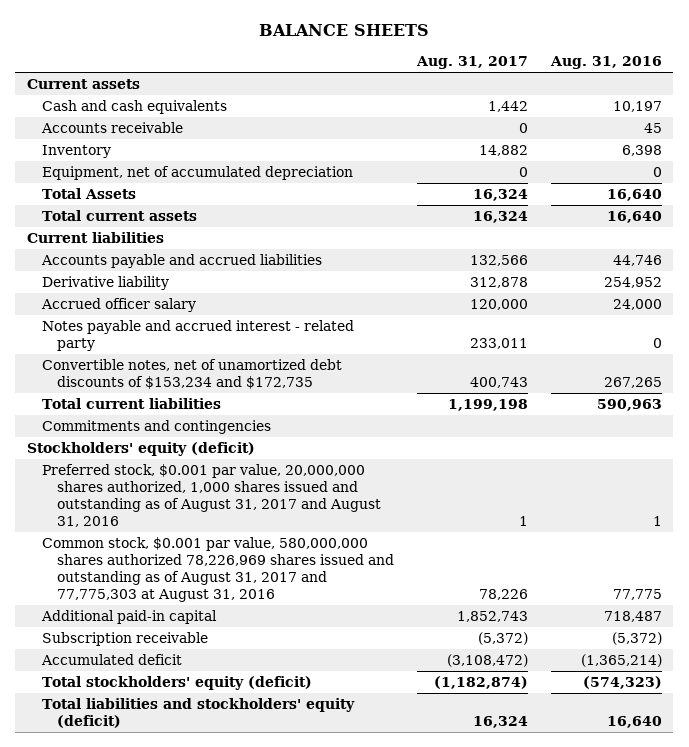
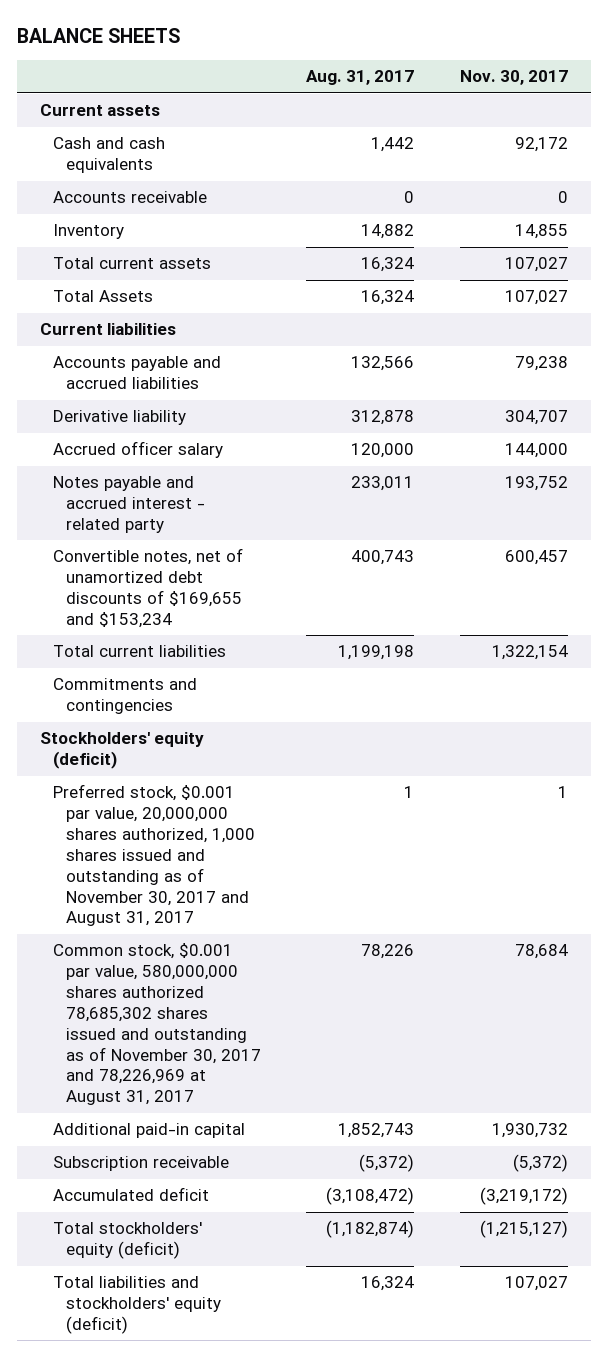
- | Aug. 31, 2017 | Aug. 31, 2016
+ | Aug. 31, 2017 | Nov. 30, 2017
- Equipment, net of accumulated depreciation | 0 | 0
moved down: Total Assets | 16,324 | 107,027
- Convertible notes, net of unamortized debt discounts of $153,234 and $172,735 | 400,743 | 267,265
+ Convertible notes, net of unamortized debt discounts of $169,655 and $153,234 | 400,743 | 600,457
- Preferred stock, $0.001 par value, 20,000,000 shares authorized, 1,000 shares issued and outstanding as of August 31, 2017 and August 31, 2016 | 1 | 1
- Common stock, $0.001 par value, 580,000,000 shares authorized 78,226,969 shares issued and outstanding as of August 31, 2017 and 77,775,303 at August 31, 2016 | 78,226 | 77,775
+ Preferred stock, $0.001 par value, 20,000,000 shares authorized, 1,000 shares issued and outstanding as of November 30, 2017 and August 31, 2017 | 1 | 1
+ Common stock, $0.001 par value, 580,000,000 shares authorized 78,685,302 shares issued and outstanding as of November 30, 2017 and 78,226,969 at August 31, 2017 | 78,226 | 78,684

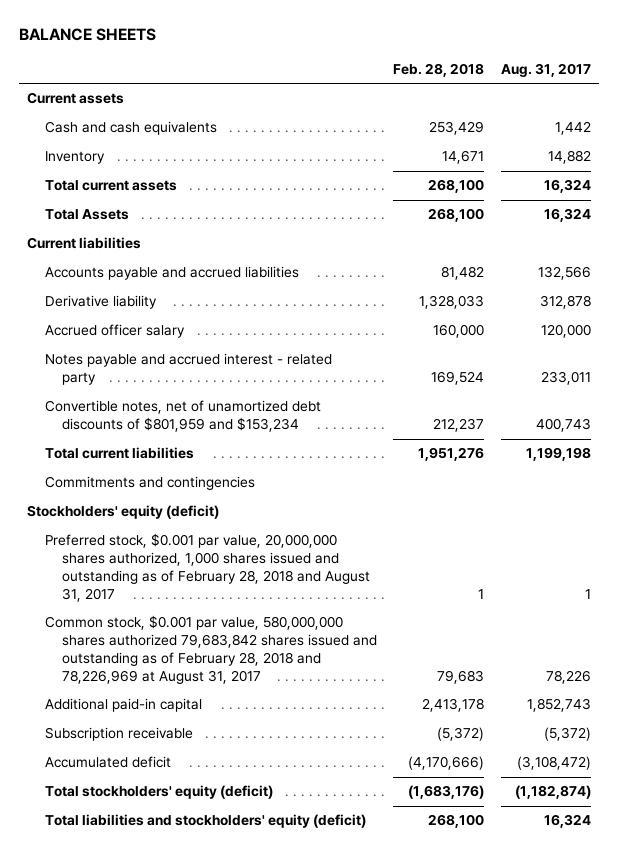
- | Aug. 31, 2017 | Nov. 30, 2017
+ | Feb. 28, 2018 | Aug. 31, 2017
- Accounts receivable | 0 | 0
- Convertible notes, net of unamortized debt discounts of $169,655 and $153,234 | 400,743 | 600,457
+ Convertible notes, net of unamortized debt discounts of $801,959 and $153,234 | 212,237 | 400,743
- Preferred stock, $0.001 par value, 20,000,000 shares authorized, 1,000 shares issued and outstanding as of November 30, 2017 and August 31, 2017 | 1 | 1
- Common stock, $0.001 par value, 580,000,000 shares authorized 78,685,302 shares issued and outstanding as of November 30, 2017 and 78,226,969 at August 31, 2017 | 78,226 | 78,684
+ Preferred stock, $0.001 par value, 20,000,000 shares authorized, 1,000 shares issued and outstanding as of February 28, 2018 and August 31, 2017 | 1 | 1
+ Common stock, $0.001 par value, 580,000,000 shares authorized 79,683,842 shares issued and outstanding as of February 28, 2018 and 78,226,969 at August 31, 2017 | 79,683 | 78,226

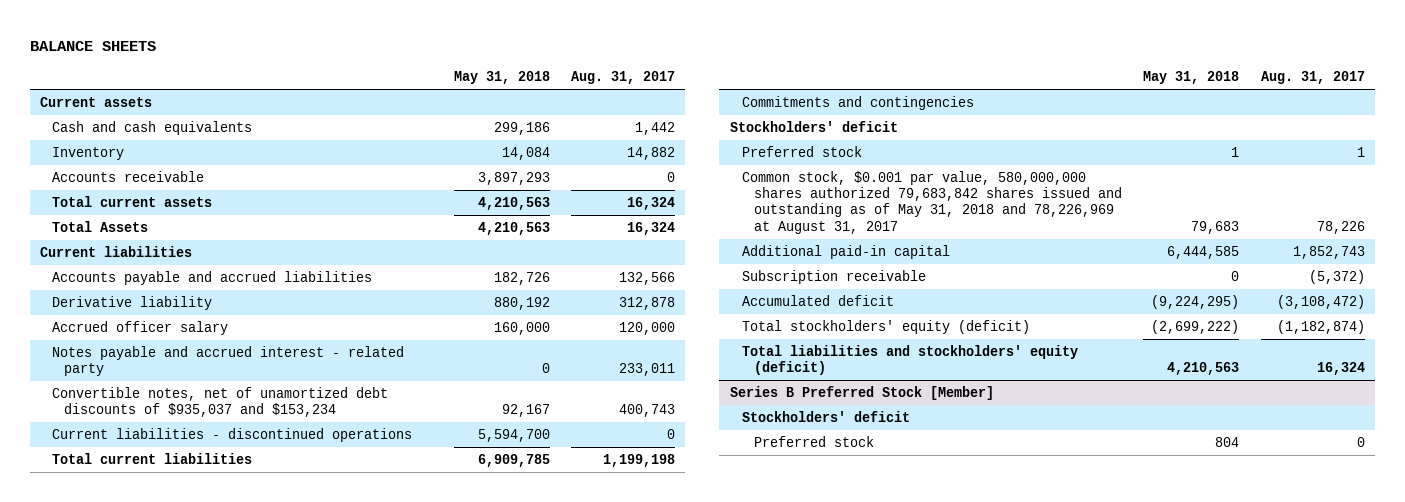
- | Feb. 28, 2018 | Aug. 31, 2017
+ | May 31, 2018 | Aug. 31, 2017
+ Accounts receivable | 3,897,293 | 0
- Convertible notes, net of unamortized debt discounts of $801,959 and $153,234 | 212,237 | 400,743
+ Convertible notes, net of unamortized debt discounts of $935,037 and $153,234 | 92,167 | 400,743
+ Current liabilities - discontinued operations | 5,594,700 | 0
- Stockholders' equity (deficit)
- Preferred stock, $0.001 par value, 20,000,000 shares authorized, 1,000 shares issued and outstanding as of February 28, 2018 and August 31, 2017 | 1 | 1
- Common stock, $0.001 par value, 580,000,000 shares authorized 79,683,842 shares issued and outstanding as of February 28, 2018 and 78,226,969 at August 31, 2017 | 79,683 | 78,226
+ Stockholders' deficit
+ Preferred stock | 1 | 1
+ Common stock, $0.001 par value, 580,000,000 shares authorized 79,683,842 shares issued and outstanding as of May 31, 2018 and 78,226,969 at August 31, 2017 | 79,683 | 78,226
+ Series B Preferred Stock [Member]
+ Stockholders' deficit
+ Preferred stock | 804 | 0

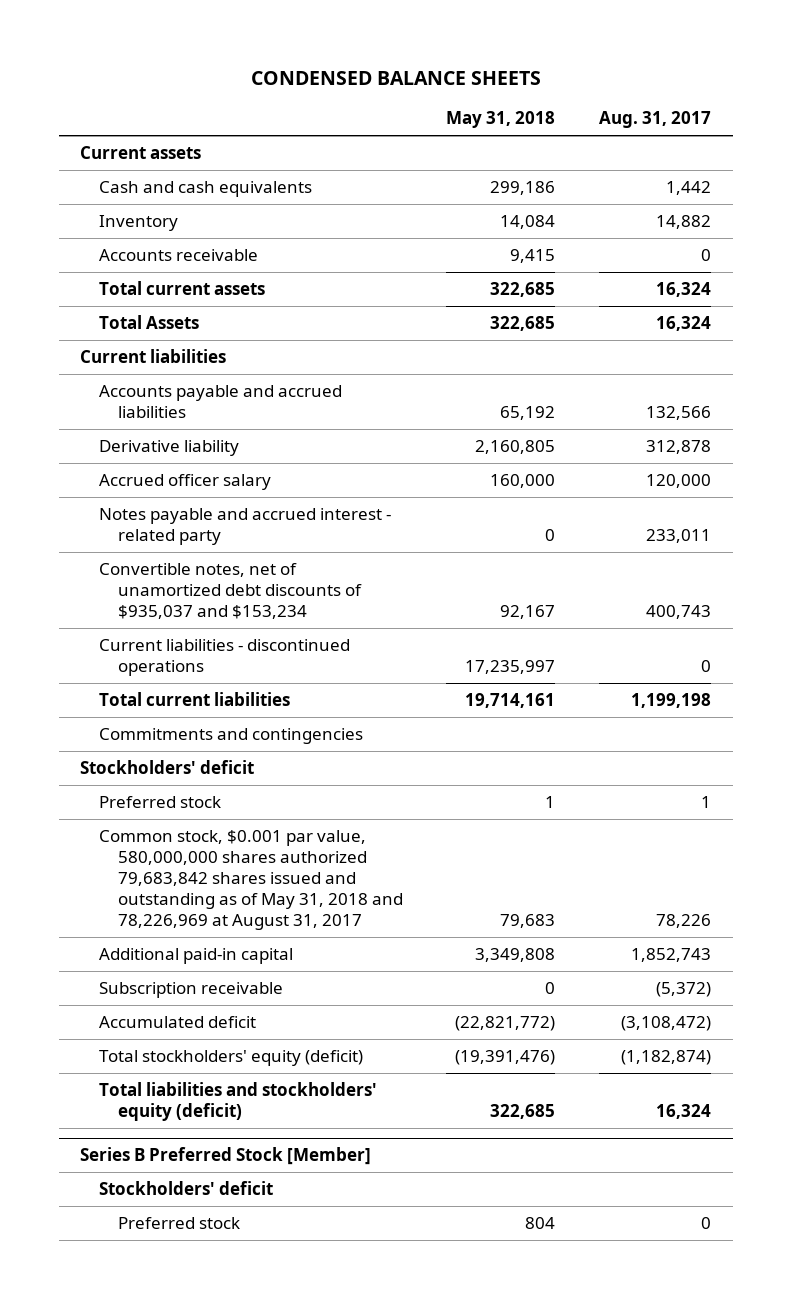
- BALANCE SHEETS
+ CONDENSED BALANCE SHEETS
- Accounts receivable | 3,897,293 | 0
- Total current assets | 4,210,563 | 16,324
- Total Assets | 4,210,563 | 16,324
+ Accounts receivable | 9,415 | 0
+ Total current assets | 322,685 | 16,324
+ Total Assets | 322,685 | 16,324
- Accounts payable and accrued liabilities | 182,726 | 132,566
- Derivative liability | 880,192 | 312,878
+ Accounts payable and accrued liabilities | 65,192 | 132,566
+ Derivative liability | 2,160,805 | 312,878
- Current liabilities - discontinued operations | 5,594,700 | 0
- Total current liabilities | 6,909,785 | 1,199,198
+ Current liabilities - discontinued operations | 17,235,997 | 0
+ Total current liabilities | 19,714,161 | 1,199,198
- Additional paid-in capital | 6,444,585 | 1,852,743
+ Additional paid-in capital | 3,349,808 | 1,852,743
- Accumulated deficit | (9,224,295) | (3,108,472)
- Total stockholders' equity (deficit) | (2,699,222) | (1,182,874)
- Total liabilities and stockholders' equity (deficit) | 4,210,563 | 16,324
+ Accumulated deficit | (22,821,772) | (3,108,472)
+ Total stockholders' equity (deficit) | (19,391,476) | (1,182,874)
+ Total liabilities and stockholders' equity (deficit) | 322,685 | 16,324

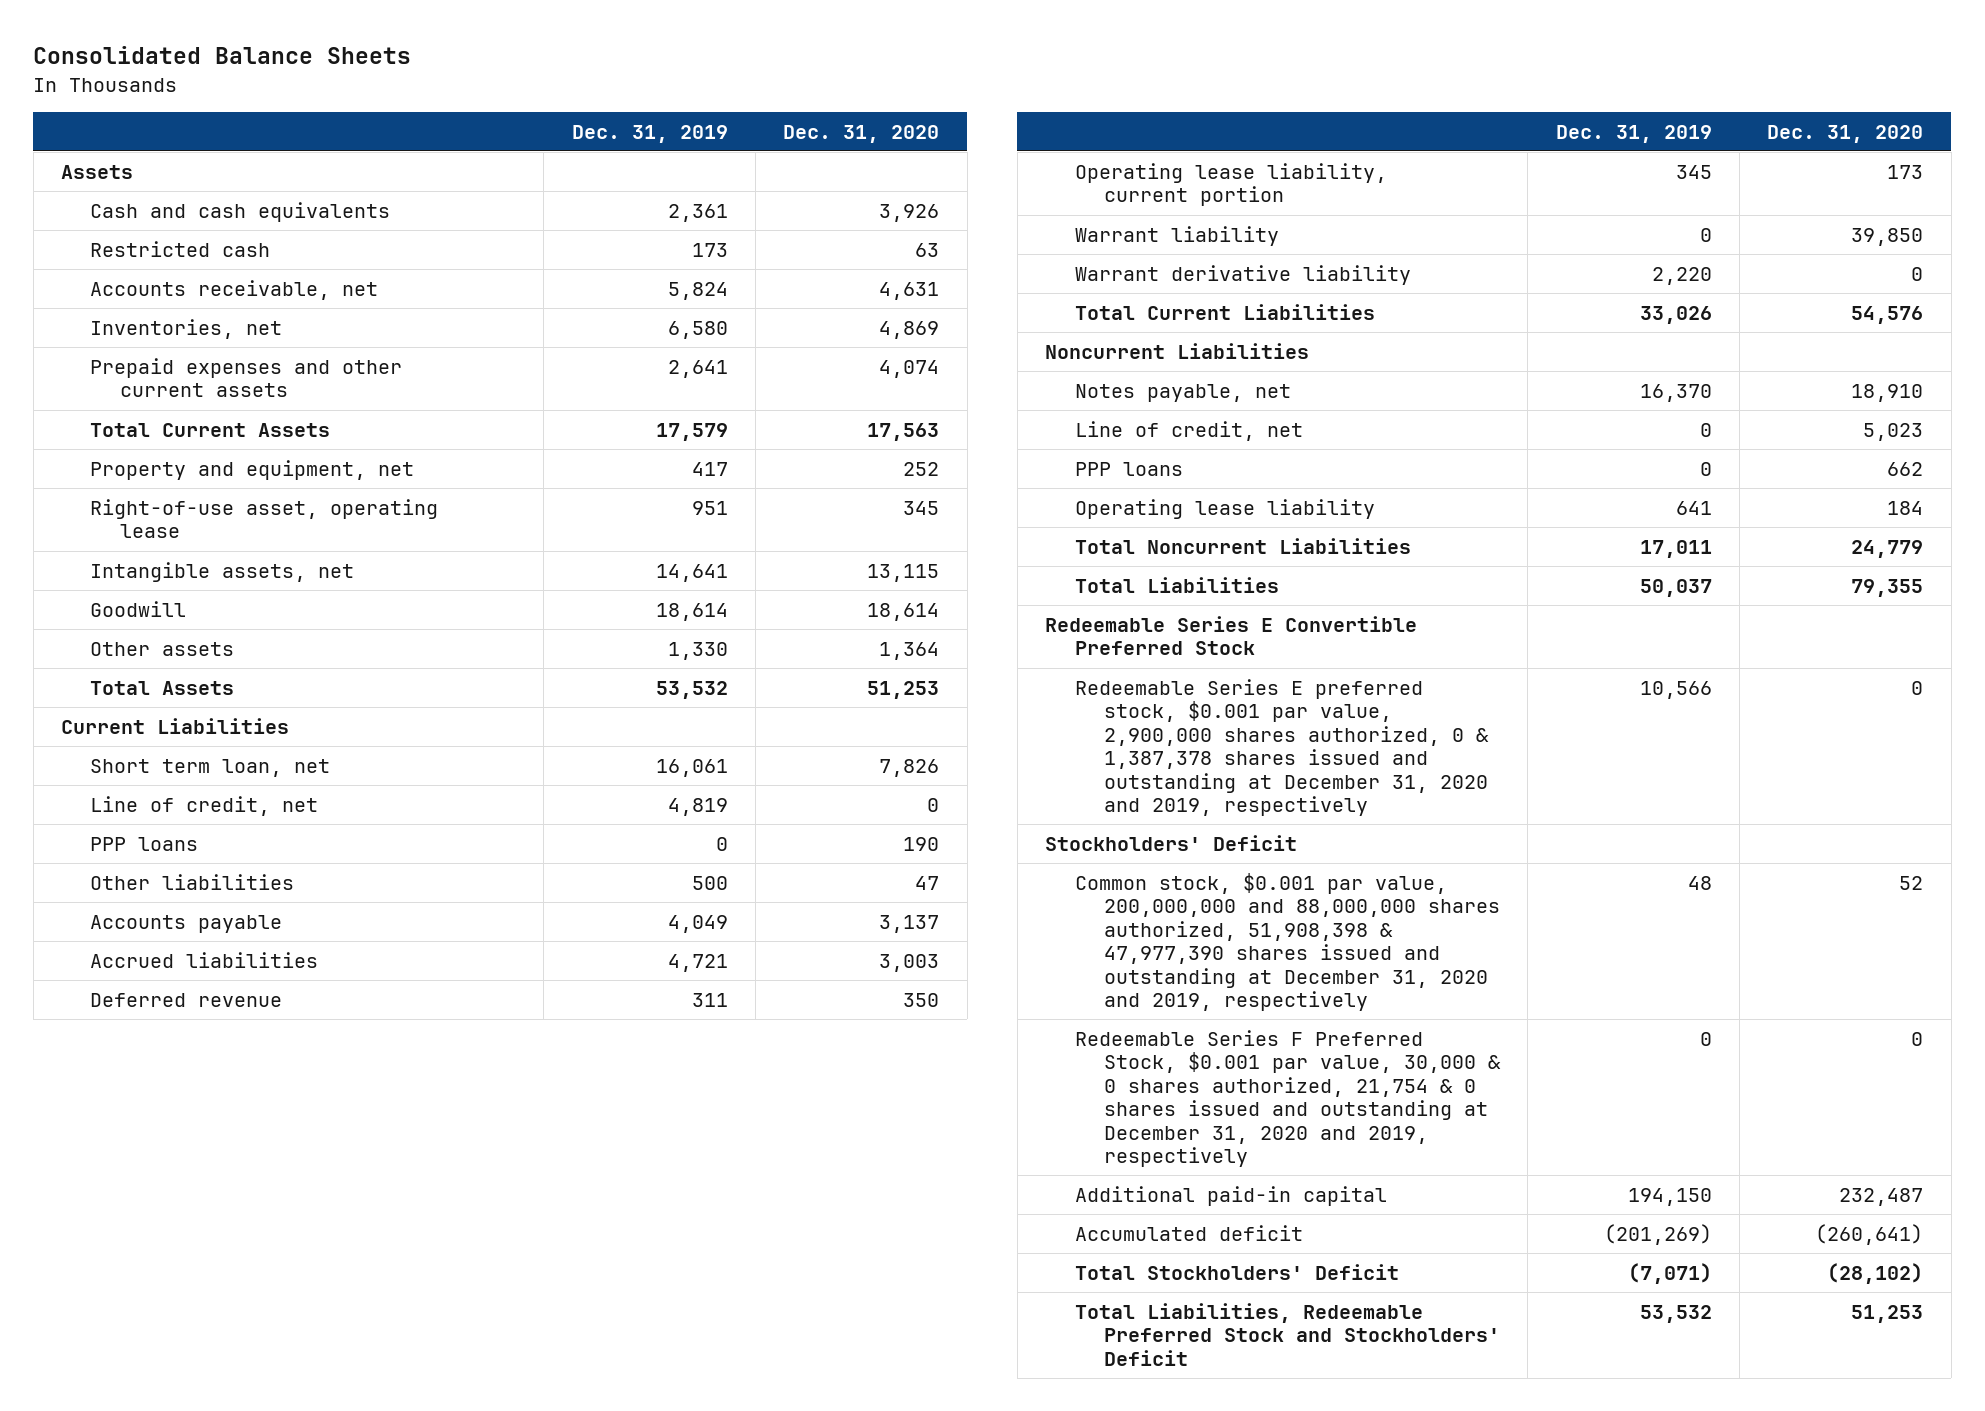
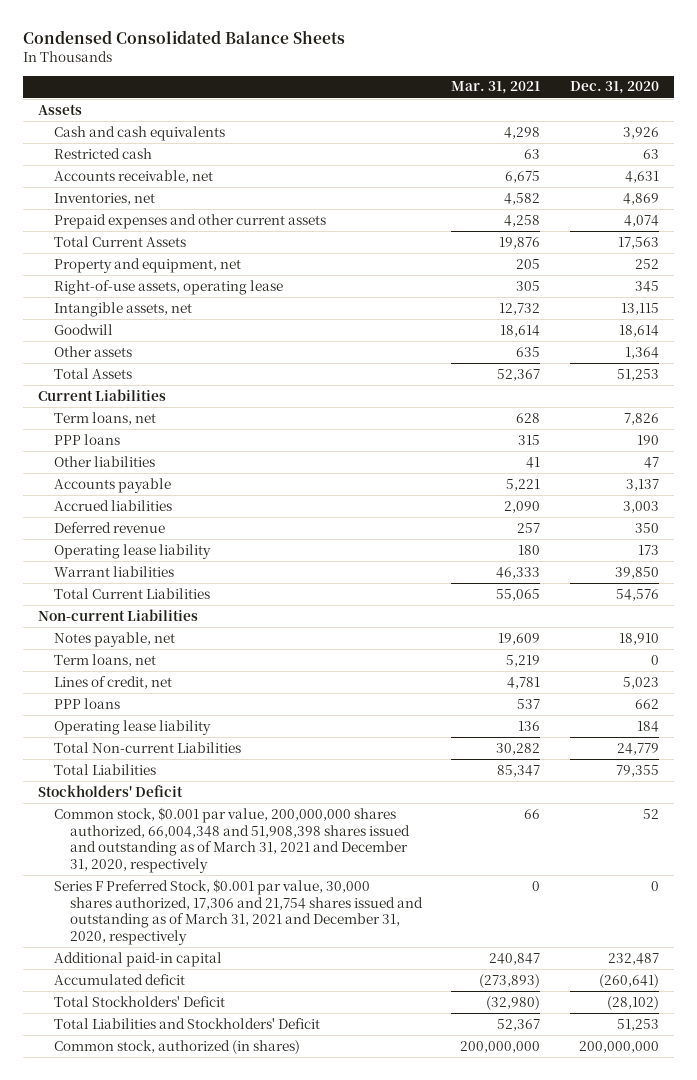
- Consolidated Balance Sheets
+ Condensed Consolidated Balance Sheets
- | Dec. 31, 2019 | Dec. 31, 2020
+ | Mar. 31, 2021 | Dec. 31, 2020
- Right-of-use asset, operating lease | 951 | 345
+ Right-of-use assets, operating lease | 305 | 345
- Short term loan, net | 16,061 | 7,826
- Line of credit, net | 4,819 | 0
+ Term loans, net | 628 | 7,826
- Operating lease liability, current portion | 345 | 173
- Warrant liability | 0 | 39,850
- Warrant derivative liability | 2,220 | 0
+ Operating lease liability | 180 | 173
+ Warrant liabilities | 46,333 | 39,850
- Noncurrent Liabilities
+ Non-current Liabilities
- Line of credit, net | 0 | 5,023
+ Term loans, net | 5,219 | 0
+ Lines of credit, net | 4,781 | 5,023
- Total Noncurrent Liabilities | 17,011 | 24,779
+ Total Non-current Liabilities | 30,282 | 24,779
- Redeemable Series E Convertible Preferred Stock
- Redeemable Series E preferred stock, $0.001 par value, 2,900,000 shares authorized, 0 & 1,387,378 shares issued and outstanding at December 31, 2020 and 2019, respectively | 10,566 | 0
- Common stock, $0.001 par value, 200,000,000 and 88,000,000 shares authorized, 51,908,398 & 47,977,390 shares issued and outstanding at December 31, 2020 and 2019, respectively | 48 | 52
- Redeemable Series F Preferred Stock, $0.001 par value, 30,000 & 0 shares authorized, 21,754 & 0 shares issued and outstanding at December 31, 2020 and 2019, respectively | 0 | 0
+ Common stock, $0.001 par value, 200,000,000 shares authorized, 66,004,348 and 51,908,398 shares issued and outstanding as of March 31, 2021 and December 31, 2020, respectively | 66 | 52
+ Series F Preferred Stock, $0.001 par value, 30,000 shares authorized, 17,306 and 21,754 shares issued and outstanding as of March 31, 2021 and December 31, 2020, respectively | 0 | 0
- Total Liabilities, Redeemable Preferred Stock and Stockholders' Deficit | 53,532 | 51,253
+ Total Liabilities and Stockholders' Deficit | 52,367 | 51,253
+ Common stock, authorized (in shares) | 200,000,000 | 200,000,000

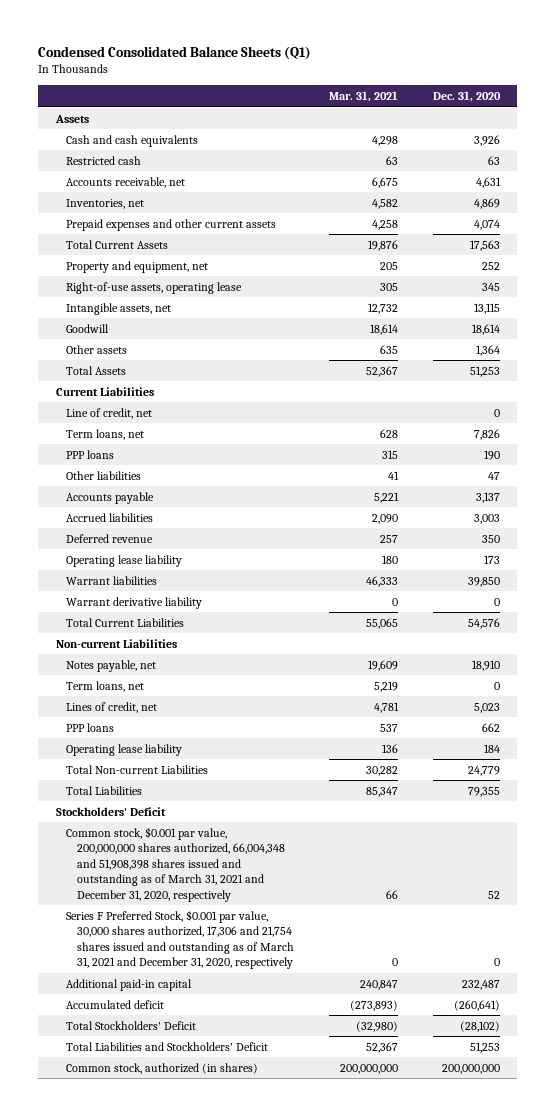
- Condensed Consolidated Balance Sheets
+ Condensed Consolidated Balance Sheets (Q1)
+ Line of credit, net | | 0
+ Warrant derivative liability | 0 | 0

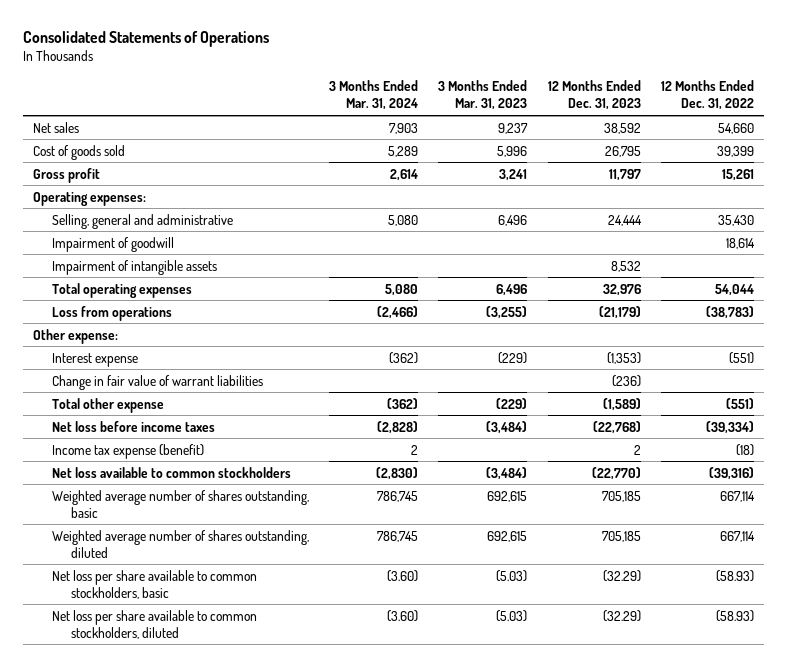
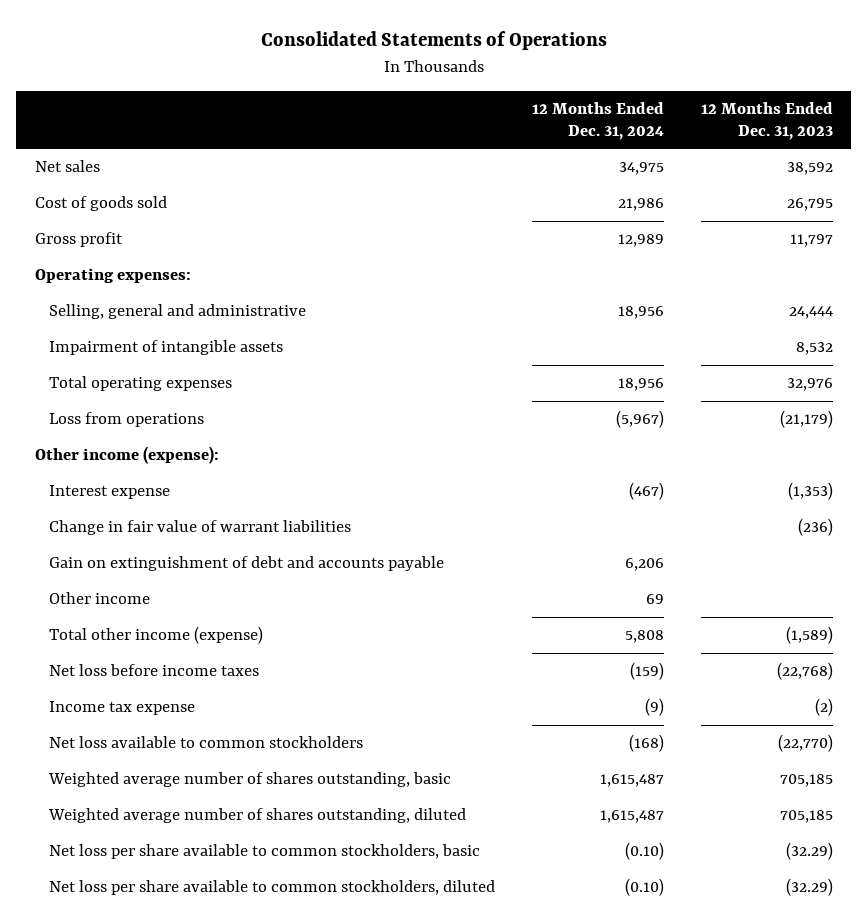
- | 3 Months Ended Mar. 31, 2024 | 3 Months Ended Mar. 31, 2023 | 12 Months Ended Dec. 31, 2023 | 12 Months Ended Dec. 31, 2022
+ | 12 Months Ended Dec. 31, 2024 | 12 Months Ended Dec. 31, 2023
- Impairment of goodwill | | | | 18,614
- Other expense:
+ Other income (expense):
- Total other expense | (362) | (229) | (1,589) | (551)
+ Gain on extinguishment of debt and accounts payable | 6,206 |
+ Other income | 69 |
+ Total other income (expense) | 5,808 | (1,589)
- Income tax expense (benefit) | 2 | | 2 | (18)
+ Income tax expense | (9) | (2)

